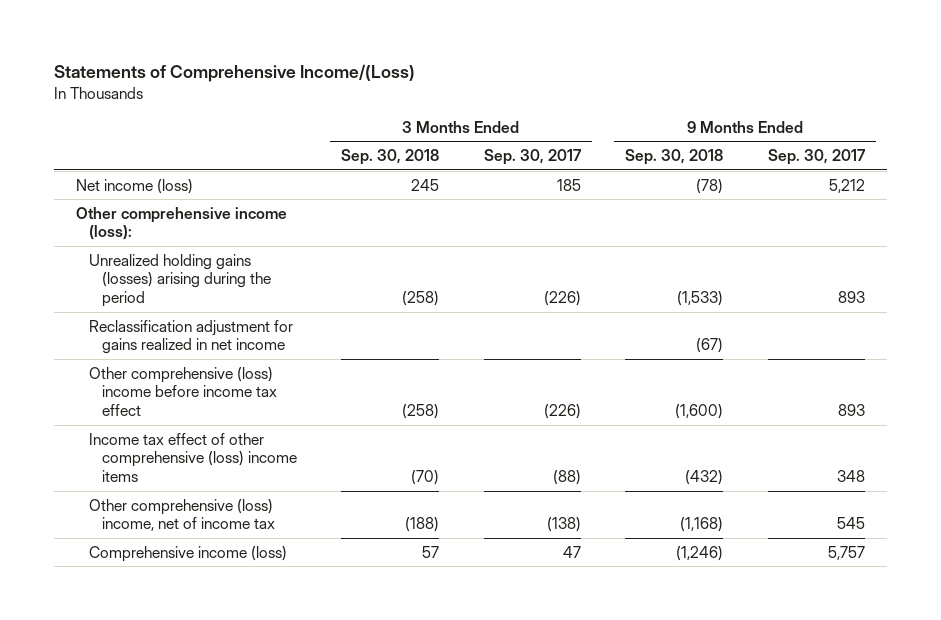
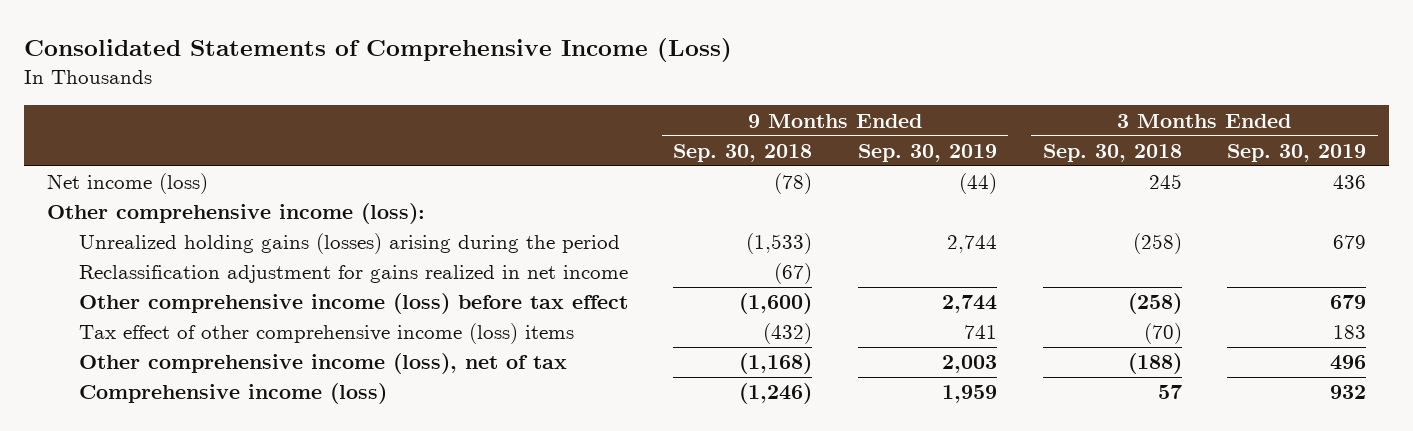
- Statements of Comprehensive Income/(Loss)
+ Consolidated Statements of Comprehensive Income (Loss)
- | 3 Months Ended Sep. 30, 2018 | 3 Months Ended Sep. 30, 2017 | 9 Months Ended Sep. 30, 2018 | 9 Months Ended Sep. 30, 2017
+ | 9 Months Ended Sep. 30, 2018 | 9 Months Ended Sep. 30, 2019 | 3 Months Ended Sep. 30, 2018 | 3 Months Ended Sep. 30, 2019
- Other comprehensive (loss) income before income tax effect | (258) | (226) | (1,600) | 893
- Income tax effect of other comprehensive (loss) income items | (70) | (88) | (432) | 348
- Other comprehensive (loss) income, net of income tax | (188) | (138) | (1,168) | 545
+ Other comprehensive income (loss) before tax effect | (1,600) | 2,744 | (258) | 679
+ Tax effect of other comprehensive income (loss) items | (432) | 741 | (70) | 183
+ Other comprehensive income (loss), net of tax | (1,168) | 2,003 | (188) | 496

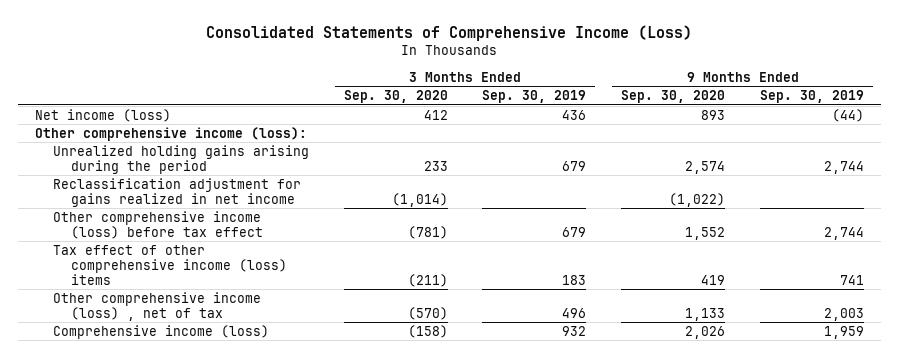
- | 9 Months Ended Sep. 30, 2018 | 9 Months Ended Sep. 30, 2019 | 3 Months Ended Sep. 30, 2018 | 3 Months Ended Sep. 30, 2019
+ | 3 Months Ended Sep. 30, 2020 | 3 Months Ended Sep. 30, 2019 | 9 Months Ended Sep. 30, 2020 | 9 Months Ended Sep. 30, 2019
- Unrealized holding gains (losses) arising during the period | (1,533) | 2,744 | (258) | 679
+ Unrealized holding gains arising during the period | 233 | 679 | 2,574 | 2,744
- Other comprehensive income (loss), net of tax | (1,168) | 2,003 | (188) | 496
+ Other comprehensive income (loss) , net of tax | (570) | 496 | 1,133 | 2,003

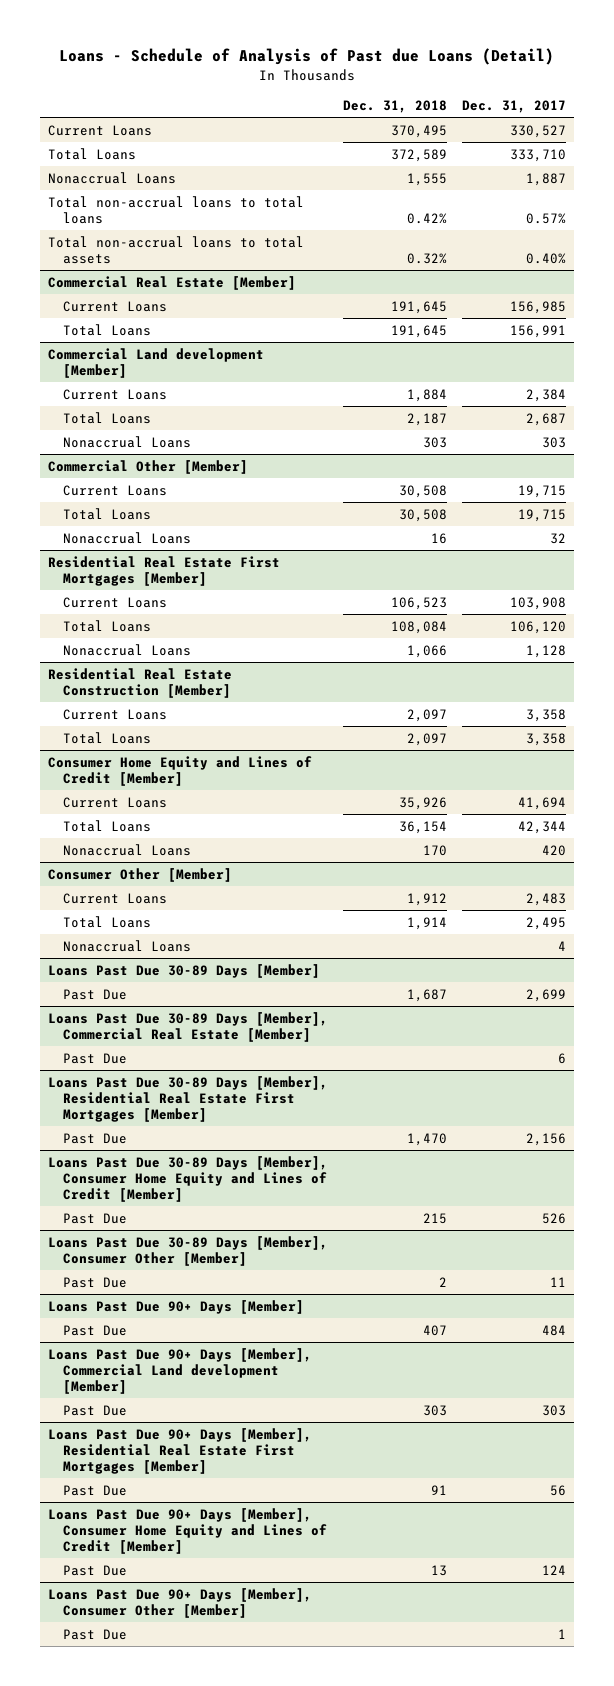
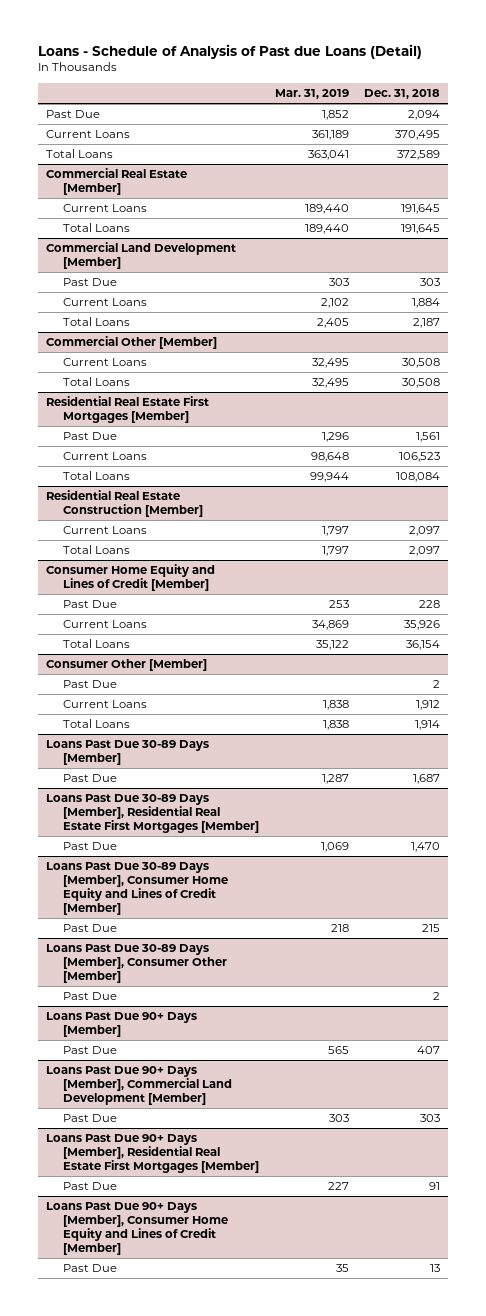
- | Dec. 31, 2018 | Dec. 31, 2017
+ | Mar. 31, 2019 | Dec. 31, 2018
+ Past Due | 1,852 | 2,094
- Nonaccrual Loans | 1,555 | 1,887
- Total non-accrual loans to total loans | 0.42% | 0.57%
- Total non-accrual loans to total assets | 0.32% | 0.40%
- Commercial Land development [Member]
+ Commercial Land Development [Member]
+ Past Due | 303 | 303
- Nonaccrual Loans | 303 | 303
@ Commercial Other [Member]
- Nonaccrual Loans | 16 | 32
@ Residential Real Estate First Mortgages [Member]
+ Past Due | 1,296 | 1,561
- Nonaccrual Loans | 1,066 | 1,128
@ Consumer Home Equity and Lines of Credit [Member]
+ Past Due | 253 | 228
- Nonaccrual Loans | 170 | 420
@ Consumer Other [Member]
+ Past Due | | 2
- Nonaccrual Loans | | 4
- Loans Past Due 30-89 Days [Member], Commercial Real Estate [Member]
- Past Due | | 6
- Loans Past Due 90+ Days [Member], Commercial Land development [Member]
+ Loans Past Due 90+ Days [Member], Commercial Land Development [Member]
- Loans Past Due 90+ Days [Member], Consumer Other [Member]
- Past Due | | 1

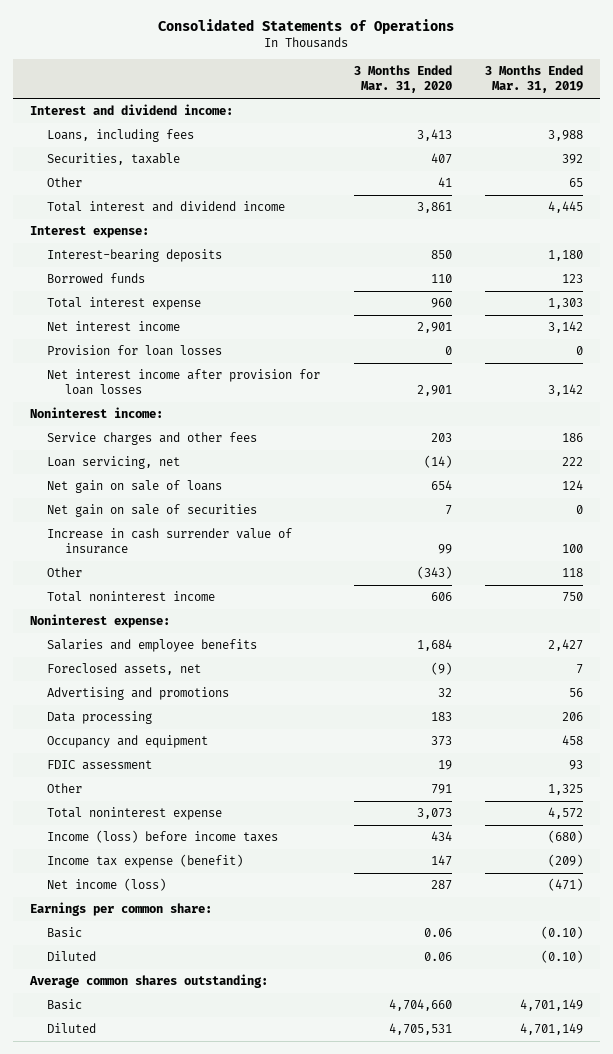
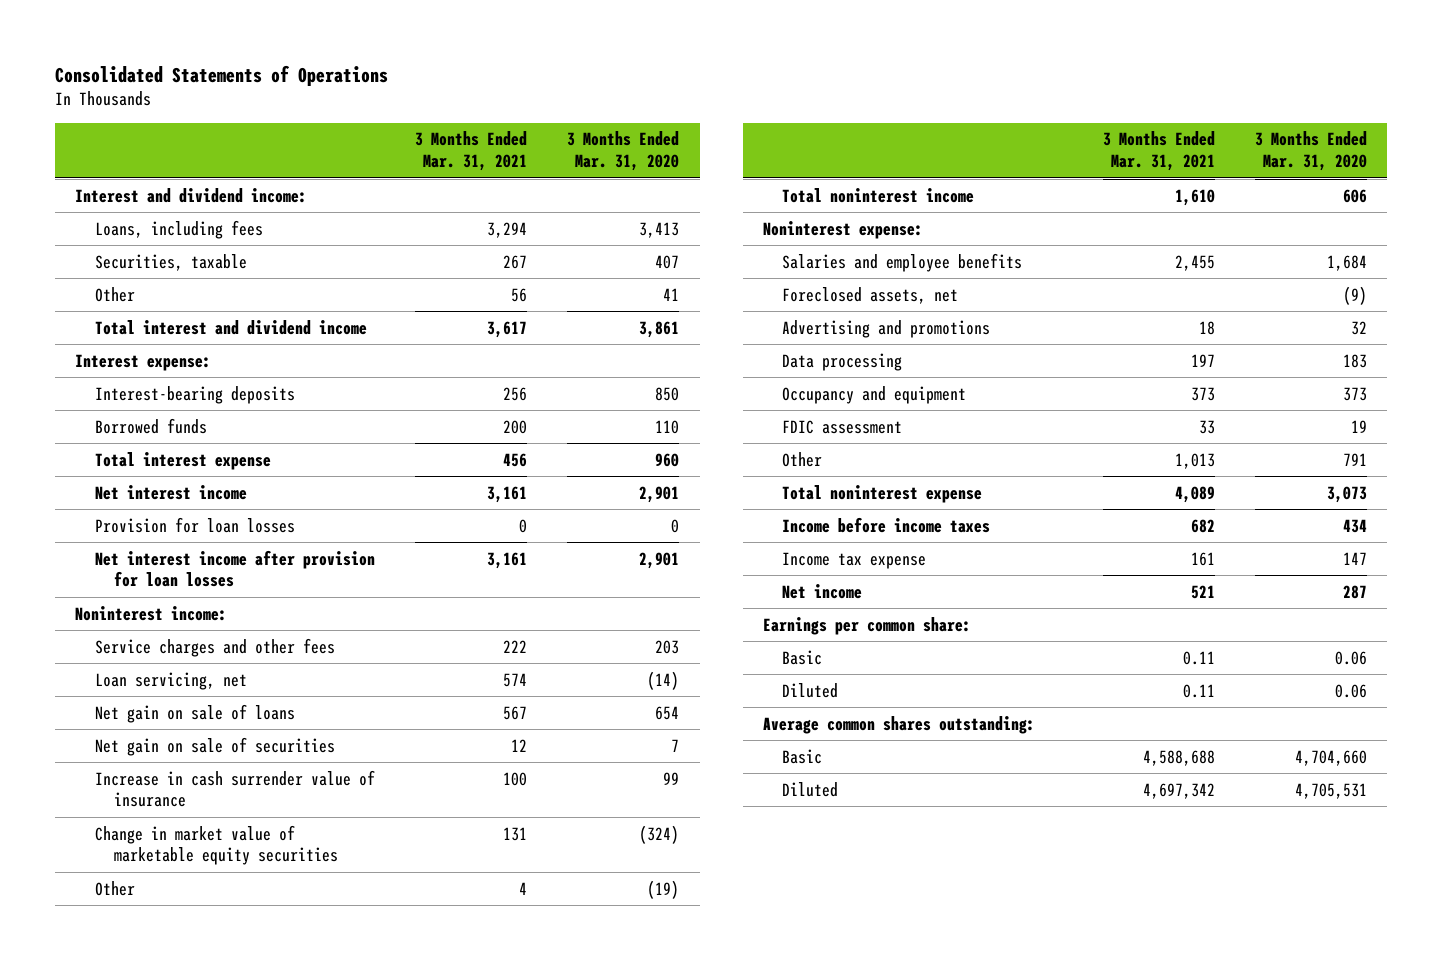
- | 3 Months Ended Mar. 31, 2020 | 3 Months Ended Mar. 31, 2019
+ | 3 Months Ended Mar. 31, 2021 | 3 Months Ended Mar. 31, 2020
- Other | (343) | 118
+ Change in market value of marketable equity securities | 131 | (324)
+ Other | 4 | (19)
- Income (loss) before income taxes | 434 | (680)
- Income tax expense (benefit) | 147 | (209)
- Net income (loss) | 287 | (471)
+ Income before income taxes | 682 | 434
+ Income tax expense | 161 | 147
+ Net income | 521 | 287

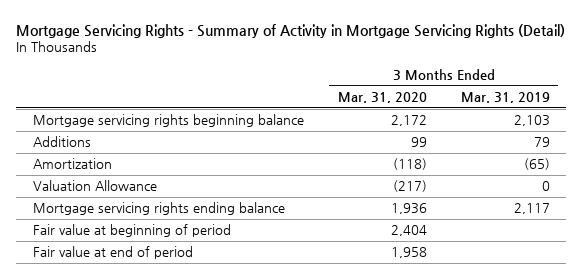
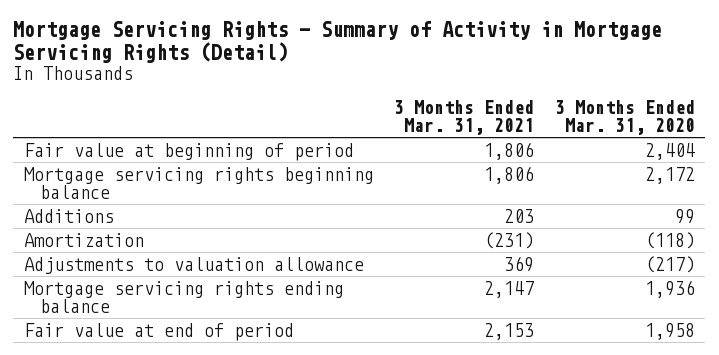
- | 3 Months Ended Mar. 31, 2020 | 3 Months Ended Mar. 31, 2019
+ | 3 Months Ended Mar. 31, 2021 | 3 Months Ended Mar. 31, 2020
moved up: Fair value at beginning of period | 1,806 | 2,404
- Valuation Allowance | (217) | 0
+ Adjustments to valuation allowance | 369 | (217)

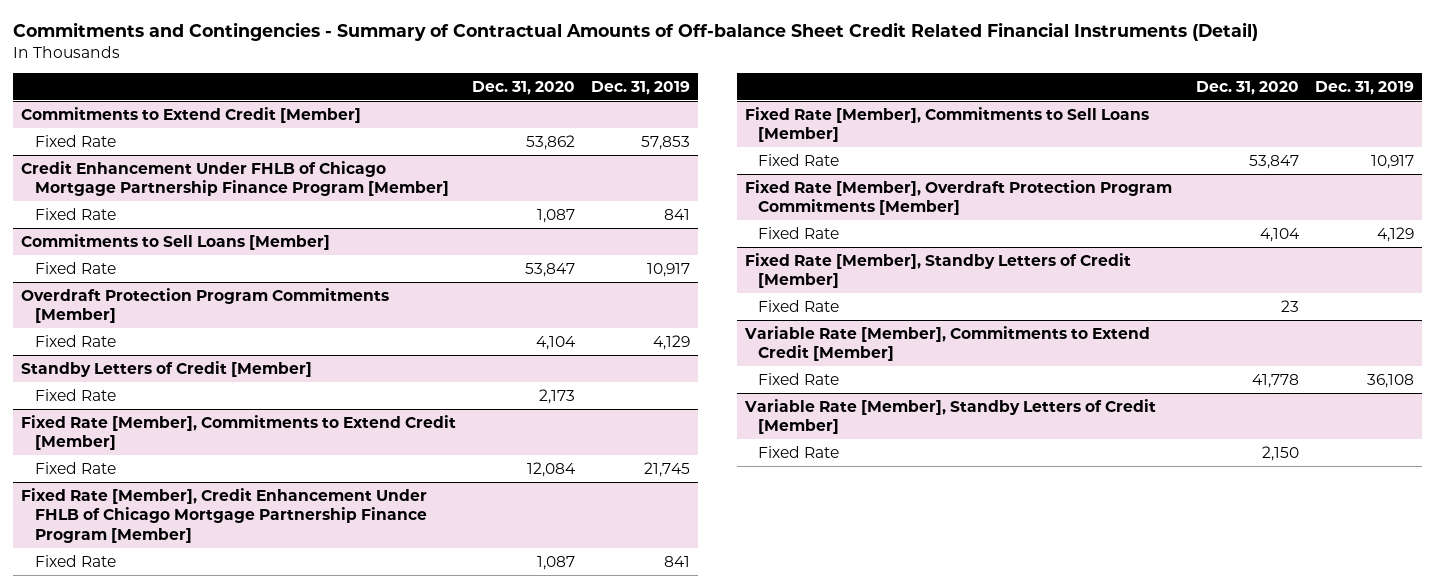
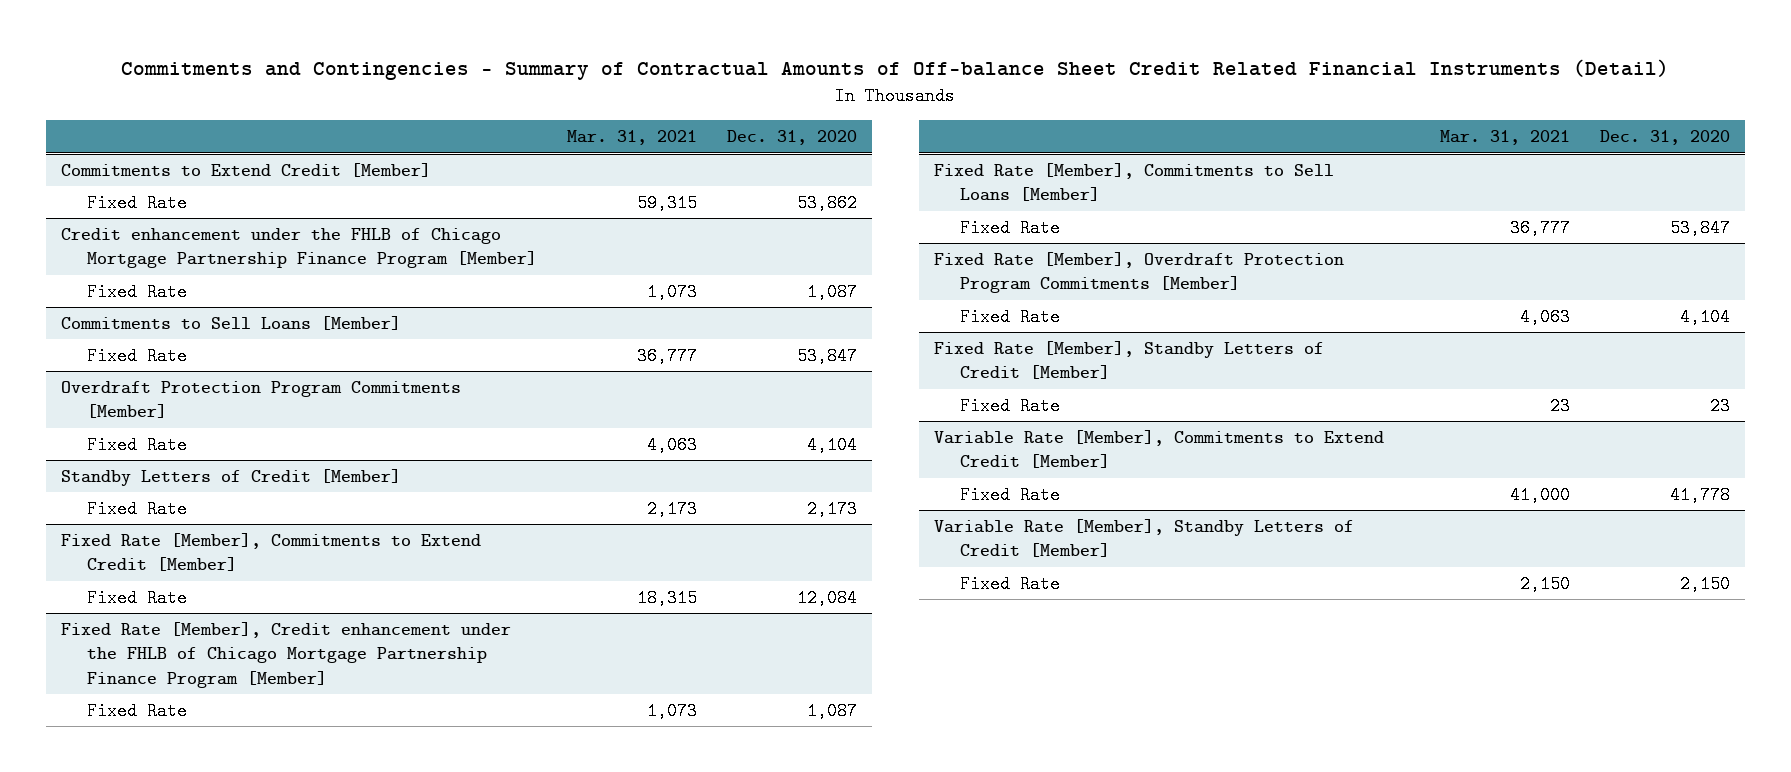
- | Dec. 31, 2020 | Dec. 31, 2019
+ | Mar. 31, 2021 | Dec. 31, 2020
- Credit Enhancement Under FHLB of Chicago Mortgage Partnership Finance Program [Member]
+ Credit enhancement under the FHLB of Chicago Mortgage Partnership Finance Program [Member]
- Fixed Rate [Member], Credit Enhancement Under FHLB of Chicago Mortgage Partnership Finance Program [Member]
+ Fixed Rate [Member], Credit enhancement under the FHLB of Chicago Mortgage Partnership Finance Program [Member]

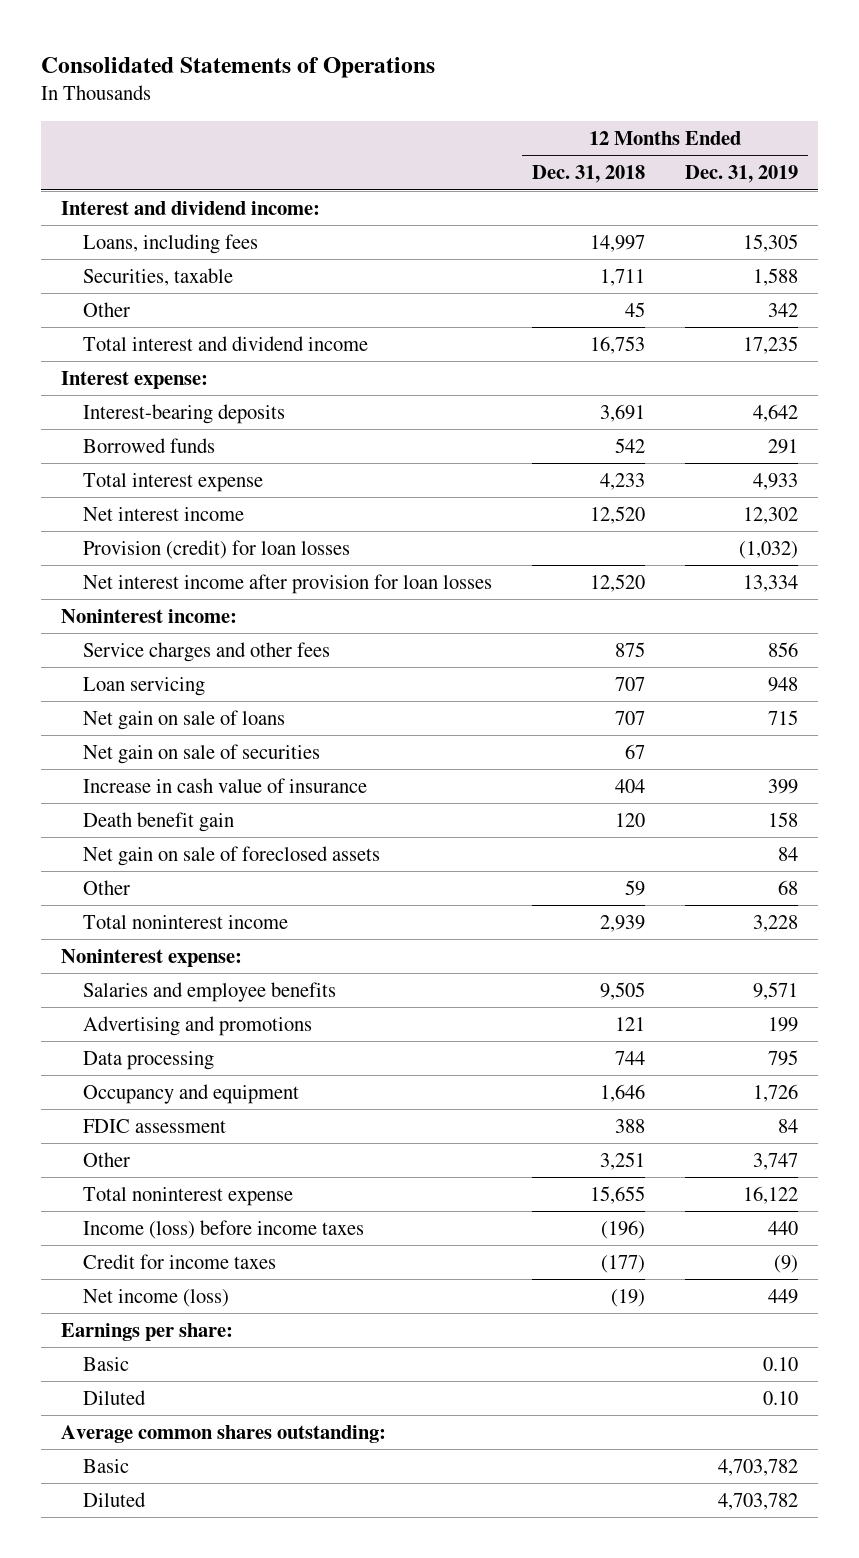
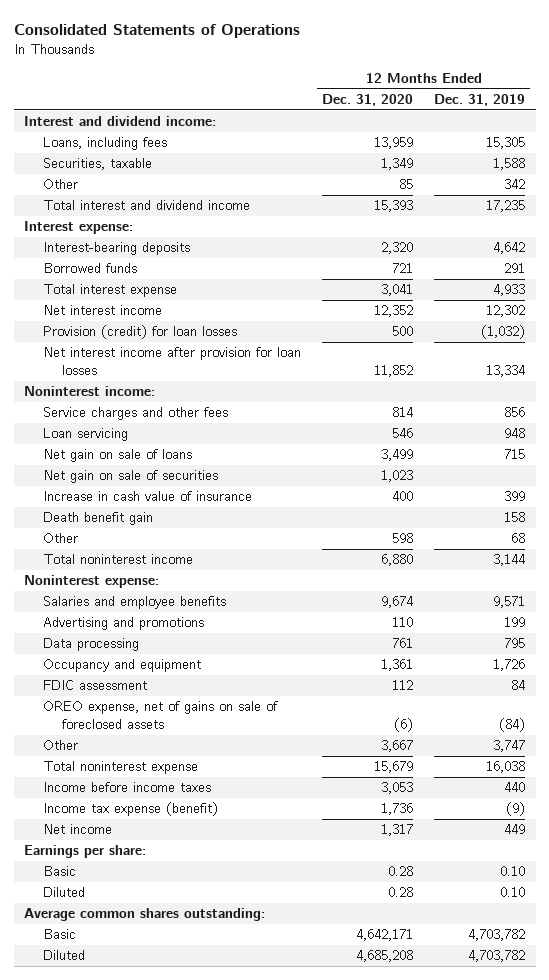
- | 12 Months Ended Dec. 31, 2018 | 12 Months Ended Dec. 31, 2019
+ | 12 Months Ended Dec. 31, 2020 | 12 Months Ended Dec. 31, 2019
- Net gain on sale of foreclosed assets | | 84
- Total noninterest income | 2,939 | 3,228
+ Total noninterest income | 6,880 | 3,144
+ OREO expense, net of gains on sale of foreclosed assets | (6) | (84)
- Total noninterest expense | 15,655 | 16,122
- Income (loss) before income taxes | (196) | 440
- Credit for income taxes | (177) | (9)
- Net income (loss) | (19) | 449
+ Total noninterest expense | 15,679 | 16,038
+ Income before income taxes | 3,053 | 440
+ Income tax expense (benefit) | 1,736 | (9)
+ Net income | 1,317 | 449

